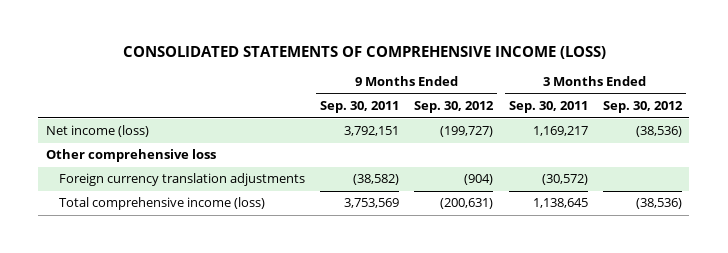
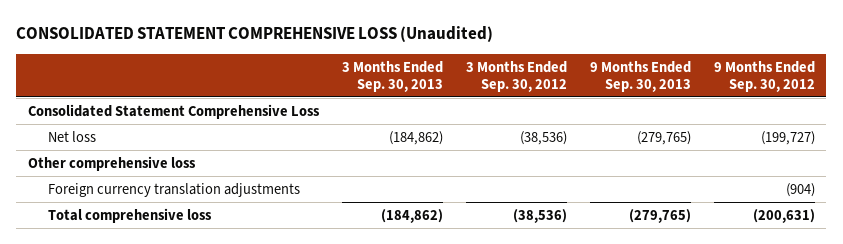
- CONSOLIDATED STATEMENTS OF COMPREHENSIVE INCOME (LOSS)
+ CONSOLIDATED STATEMENT COMPREHENSIVE LOSS (Unaudited)
- | 9 Months Ended Sep. 30, 2011 | 9 Months Ended Sep. 30, 2012 | 3 Months Ended Sep. 30, 2011 | 3 Months Ended Sep. 30, 2012
+ | 3 Months Ended Sep. 30, 2013 | 3 Months Ended Sep. 30, 2012 | 9 Months Ended Sep. 30, 2013 | 9 Months Ended Sep. 30, 2012
- Net income (loss) | 3,792,151 | (199,727) | 1,169,217 | (38,536)
+ Consolidated Statement Comprehensive Loss
+ Net loss | (184,862) | (38,536) | (279,765) | (199,727)
- Total comprehensive income (loss) | 3,753,569 | (200,631) | 1,138,645 | (38,536)
+ Total comprehensive loss | (184,862) | (38,536) | (279,765) | (200,631)

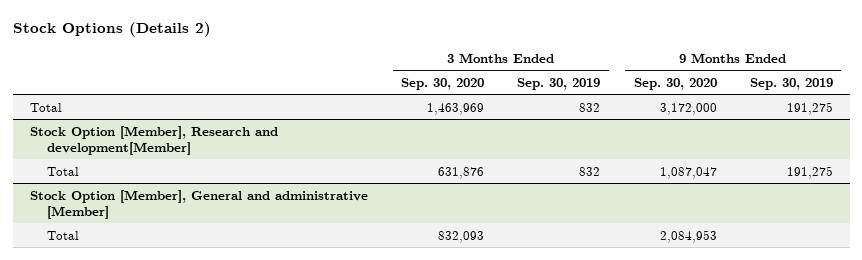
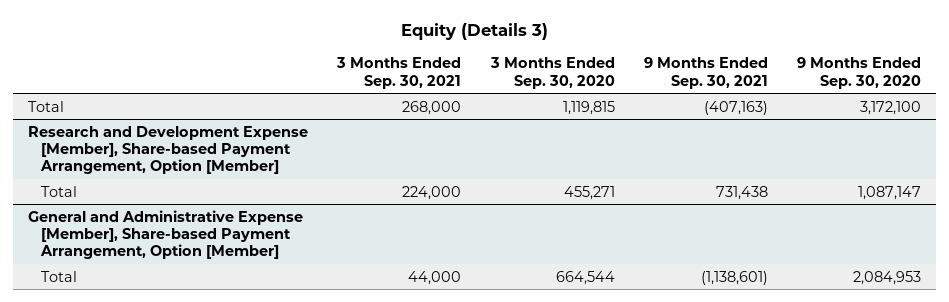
- Stock Options (Details 2)
+ Equity (Details 3)
- | 3 Months Ended Sep. 30, 2020 | 3 Months Ended Sep. 30, 2019 | 9 Months Ended Sep. 30, 2020 | 9 Months Ended Sep. 30, 2019
+ | 3 Months Ended Sep. 30, 2021 | 3 Months Ended Sep. 30, 2020 | 9 Months Ended Sep. 30, 2021 | 9 Months Ended Sep. 30, 2020
- Total | 1,463,969 | 832 | 3,172,000 | 191,275
- Stock Option [Member], Research and development[Member]
- Total | 631,876 | 832 | 1,087,047 | 191,275
- Stock Option [Member], General and administrative [Member]
- Total | 832,093 | | 2,084,953 |
+ Total | 268,000 | 1,119,815 | (407,163) | 3,172,100
+ Research and Development Expense [Member], Share-based Payment Arrangement, Option [Member]
+ Total | 224,000 | 455,271 | 731,438 | 1,087,147
+ General and Administrative Expense [Member], Share-based Payment Arrangement, Option [Member]
+ Total | 44,000 | 664,544 | (1,138,601) | 2,084,953

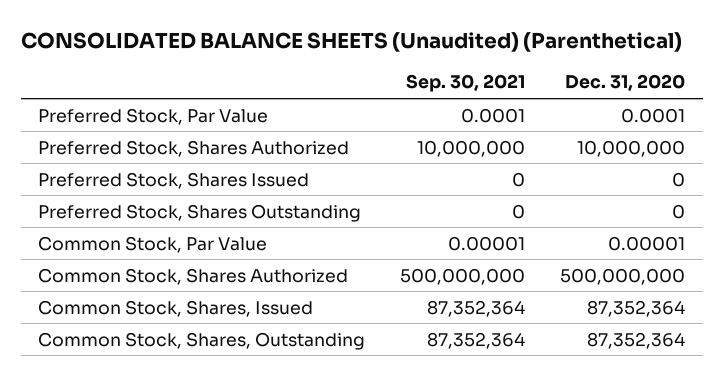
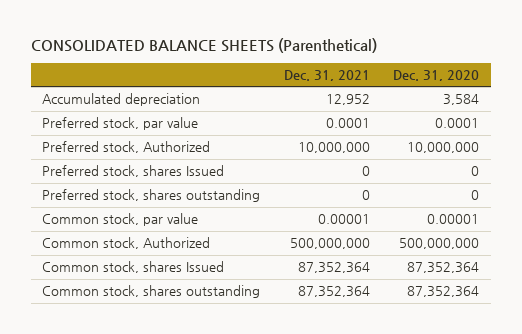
- CONSOLIDATED BALANCE SHEETS (Unaudited) (Parenthetical)
+ CONSOLIDATED BALANCE SHEETS (Parenthetical)
- | Sep. 30, 2021 | Dec. 31, 2020
+ | Dec. 31, 2021 | Dec. 31, 2020
- Preferred Stock, Par Value | 0.0001 | 0.0001
- Preferred Stock, Shares Authorized | 10,000,000 | 10,000,000
- Preferred Stock, Shares Issued | 0 | 0
- Preferred Stock, Shares Outstanding | 0 | 0
- Common Stock, Par Value | 0.00001 | 0.00001
- Common Stock, Shares Authorized | 500,000,000 | 500,000,000
- Common Stock, Shares, Issued | 87,352,364 | 87,352,364
- Common Stock, Shares, Outstanding | 87,352,364 | 87,352,364
+ Accumulated depreciation | 12,952 | 3,584
+ Preferred stock, par value | 0.0001 | 0.0001
+ Preferred stock, Authorized | 10,000,000 | 10,000,000
+ Preferred stock, shares Issued | 0 | 0
+ Preferred stock, shares outstanding | 0 | 0
+ Common stock, par value | 0.00001 | 0.00001
+ Common stock, Authorized | 500,000,000 | 500,000,000
+ Common stock, shares Issued | 87,352,364 | 87,352,364
+ Common stock, shares outstanding | 87,352,364 | 87,352,364

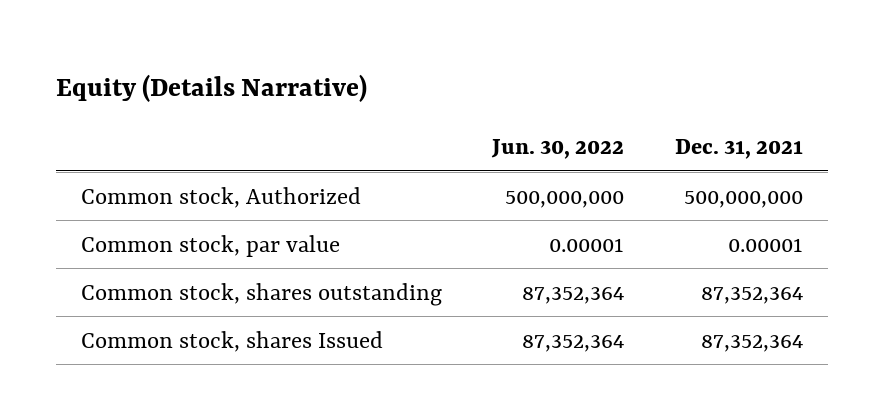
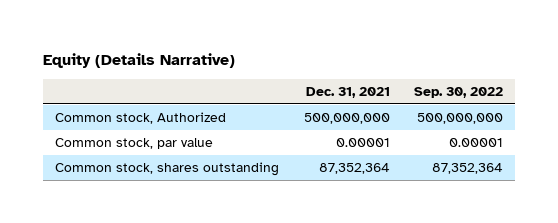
- | Jun. 30, 2022 | Dec. 31, 2021
+ | Dec. 31, 2021 | Sep. 30, 2022
- Common stock, shares Issued | 87,352,364 | 87,352,364

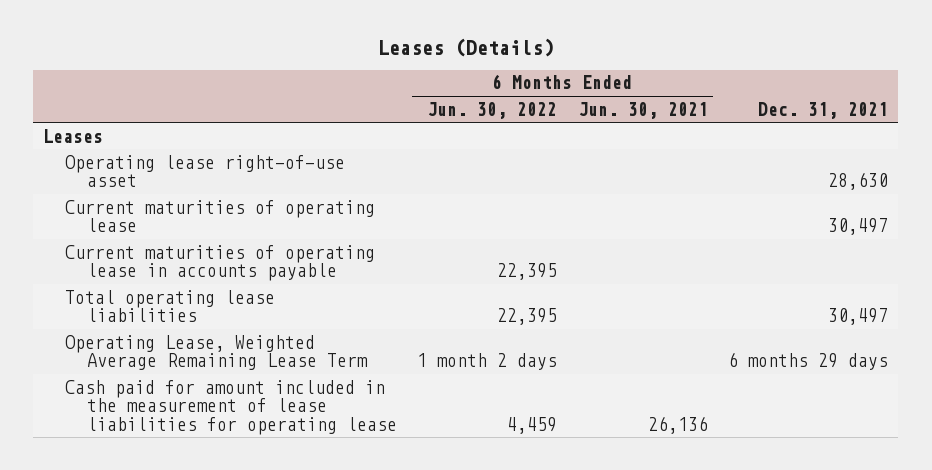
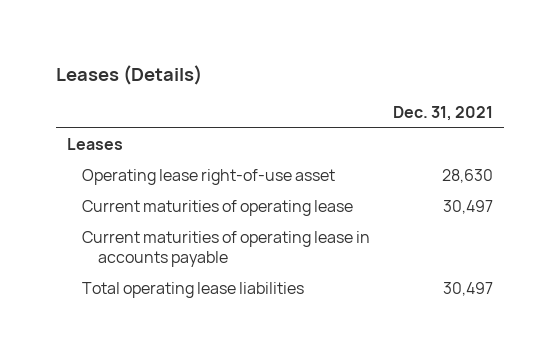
- | 6 Months Ended Jun. 30, 2022 | 6 Months Ended Jun. 30, 2021 | Dec. 31, 2021
+ | Dec. 31, 2021
- Operating Lease, Weighted Average Remaining Lease Term | 1 month 2 days | | 6 months 29 days
- Cash paid for amount included in the measurement of lease liabilities for operating lease | 4,459 | 26,136 |

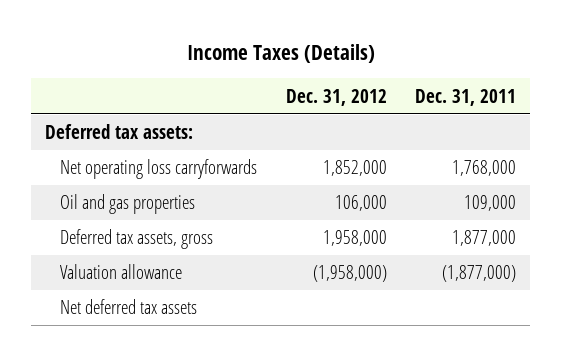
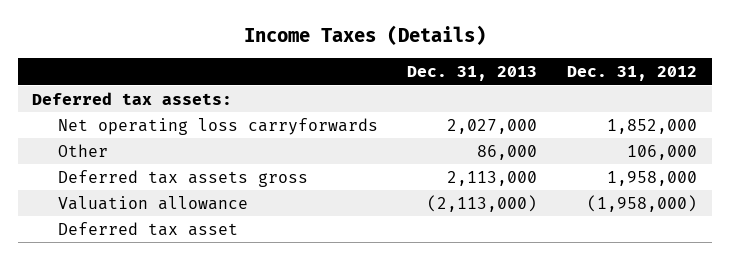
- | Dec. 31, 2012 | Dec. 31, 2011
+ | Dec. 31, 2013 | Dec. 31, 2012
- Oil and gas properties | 106,000 | 109,000
- Deferred tax assets, gross | 1,958,000 | 1,877,000
+ Other | 86,000 | 106,000
+ Deferred tax assets gross | 2,113,000 | 1,958,000
- Net deferred tax assets
+ Deferred tax asset

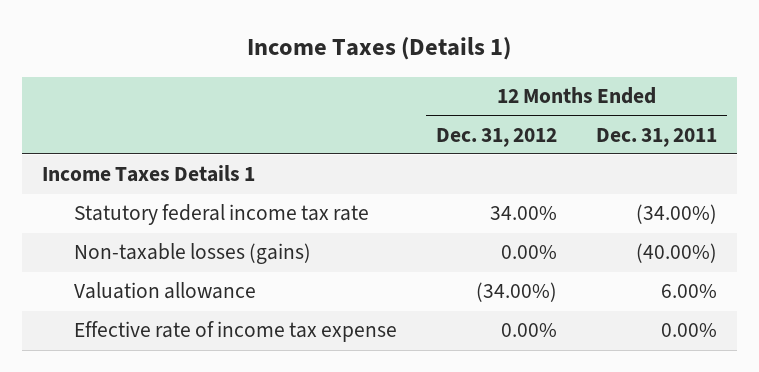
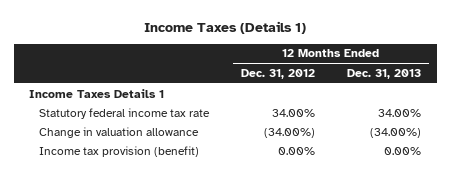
- | 12 Months Ended Dec. 31, 2012 | 12 Months Ended Dec. 31, 2011
+ | 12 Months Ended Dec. 31, 2012 | 12 Months Ended Dec. 31, 2013
- Non-taxable losses (gains) | 0.00% | (40.00%)
- Valuation allowance | (34.00%) | 6.00%
- Effective rate of income tax expense | 0.00% | 0.00%
+ Change in valuation allowance | (34.00%) | (34.00%)
+ Income tax provision (benefit) | 0.00% | 0.00%

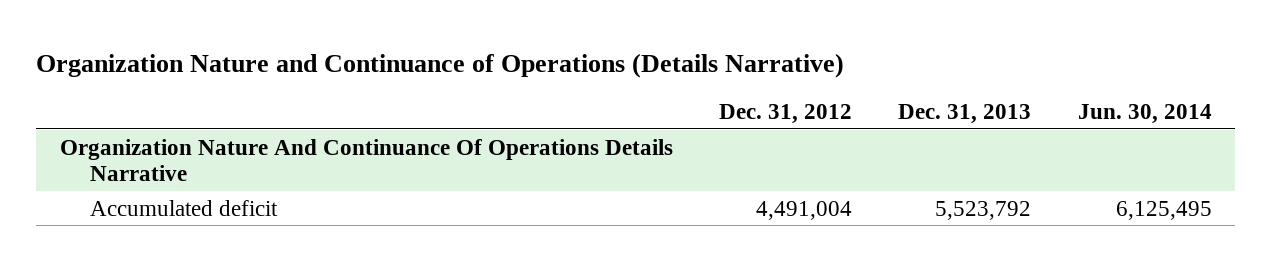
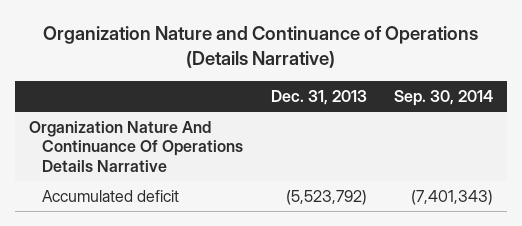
- | Dec. 31, 2012 | Dec. 31, 2013 | Jun. 30, 2014
+ | Dec. 31, 2013 | Sep. 30, 2014
- Accumulated deficit | 4,491,004 | 5,523,792 | 6,125,495
+ Accumulated deficit | (5,523,792) | (7,401,343)

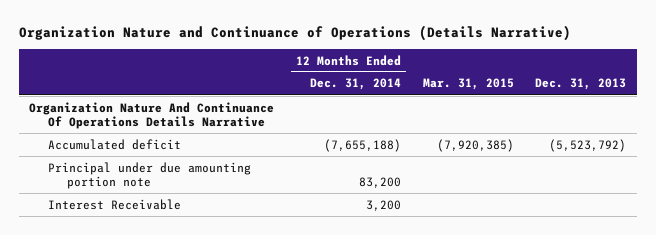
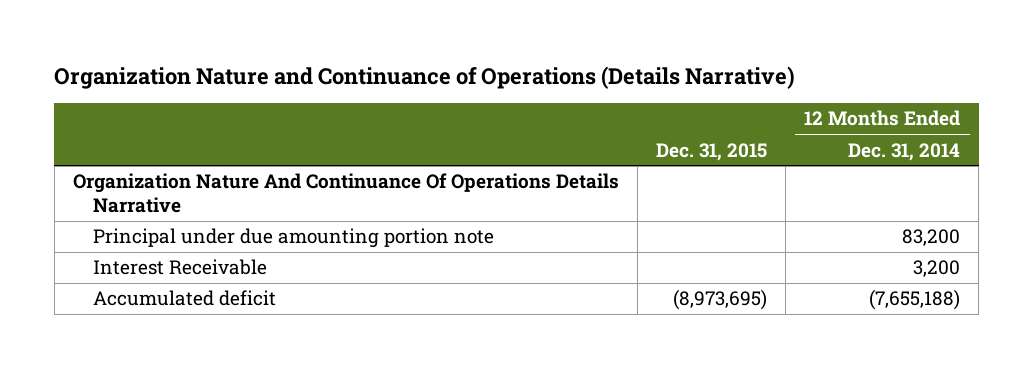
- | 12 Months Ended Dec. 31, 2014 | Mar. 31, 2015 | Dec. 31, 2013
+ | Dec. 31, 2015 | 12 Months Ended Dec. 31, 2014
moved down: Accumulated deficit | (8,973,695) | (7,655,188)

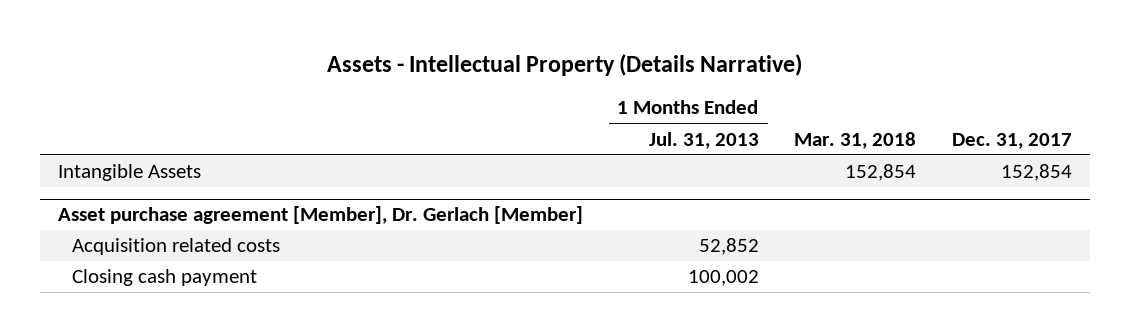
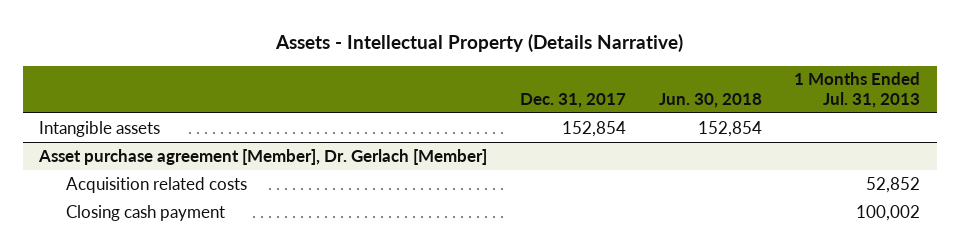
- | 1 Months Ended Jul. 31, 2013 | Mar. 31, 2018 | Dec. 31, 2017
+ | Dec. 31, 2017 | Jun. 30, 2018 | 1 Months Ended Jul. 31, 2013
- Intangible Assets | | 152,854 | 152,854
+ Intangible assets | 152,854 | 152,854 |

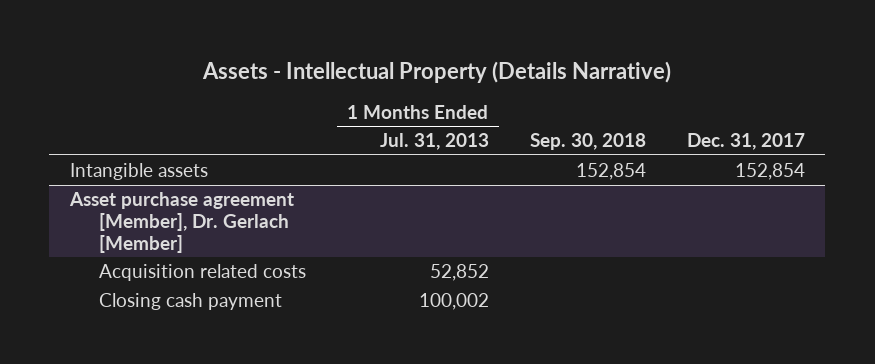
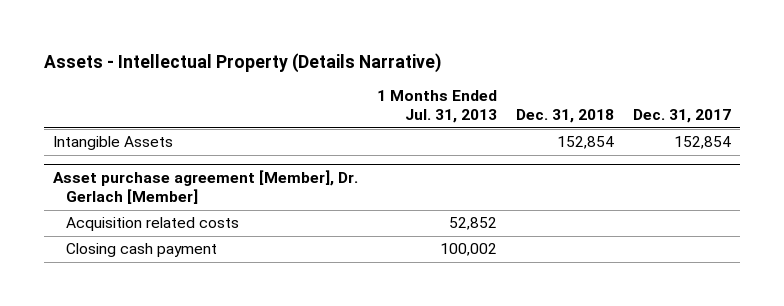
- | 1 Months Ended Jul. 31, 2013 | Sep. 30, 2018 | Dec. 31, 2017
+ | 1 Months Ended Jul. 31, 2013 | Dec. 31, 2018 | Dec. 31, 2017
- Intangible assets | | 152,854 | 152,854
+ Intangible Assets | | 152,854 | 152,854

